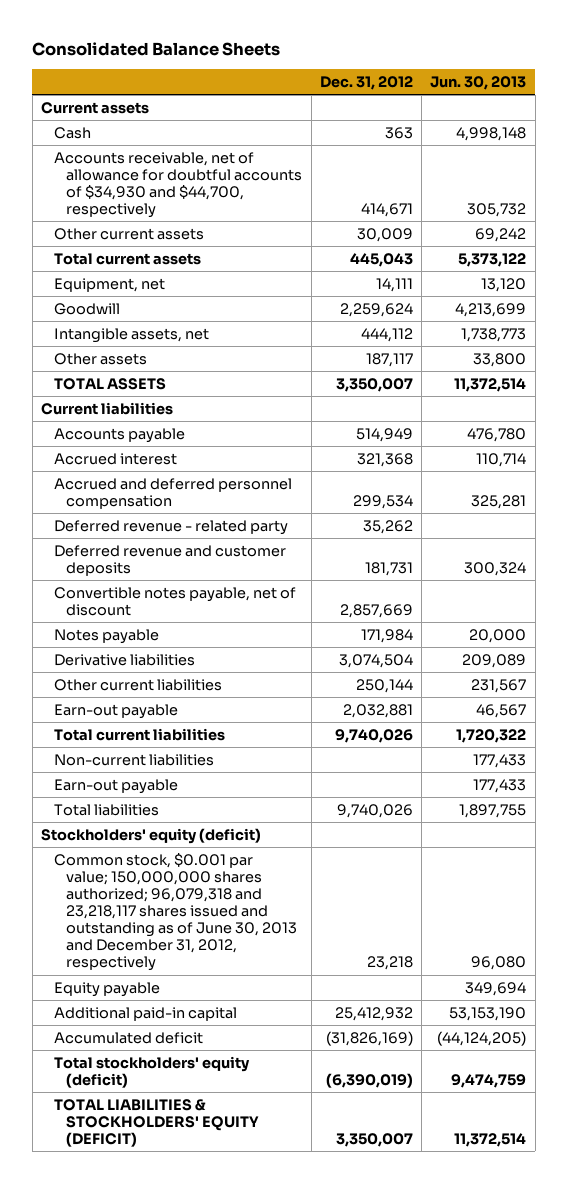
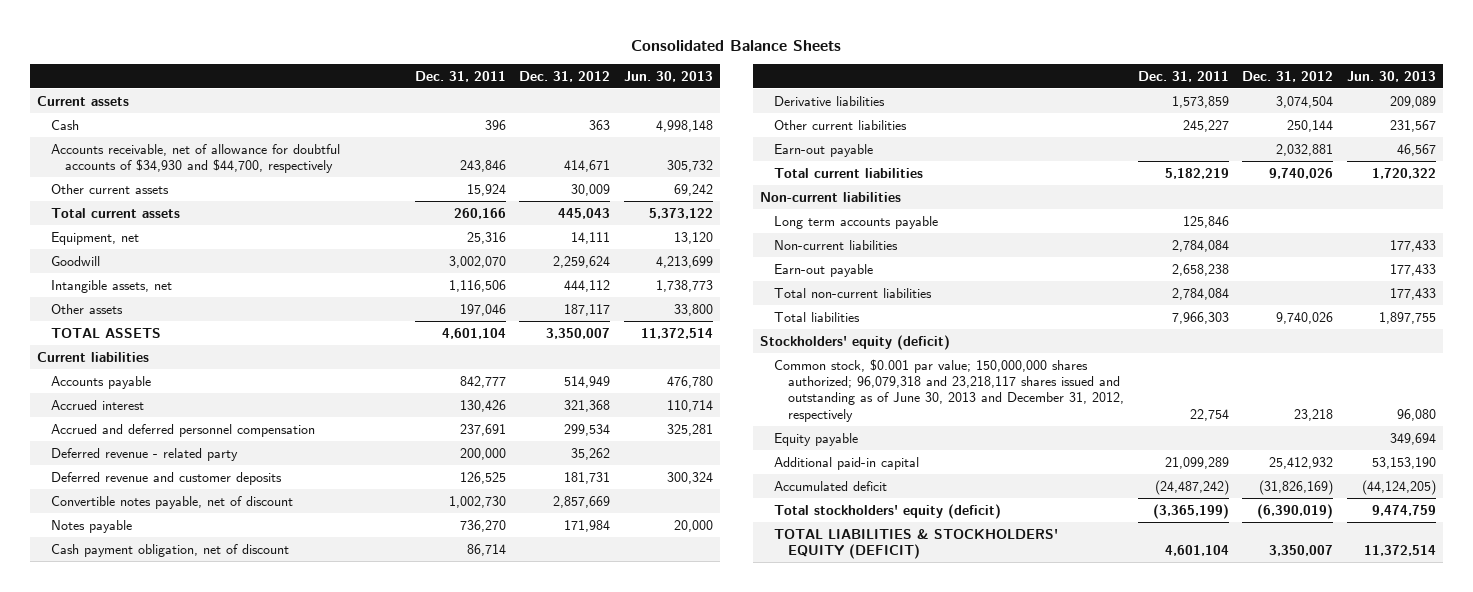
- | Dec. 31, 2012 | Jun. 30, 2013
+ | Dec. 31, 2011 | Dec. 31, 2012 | Jun. 30, 2013
+ Cash payment obligation, net of discount | 86,714 | |
+ Non-current liabilities
+ Long term accounts payable | 125,846 | |
+ Total non-current liabilities | 2,784,084 | | 177,433

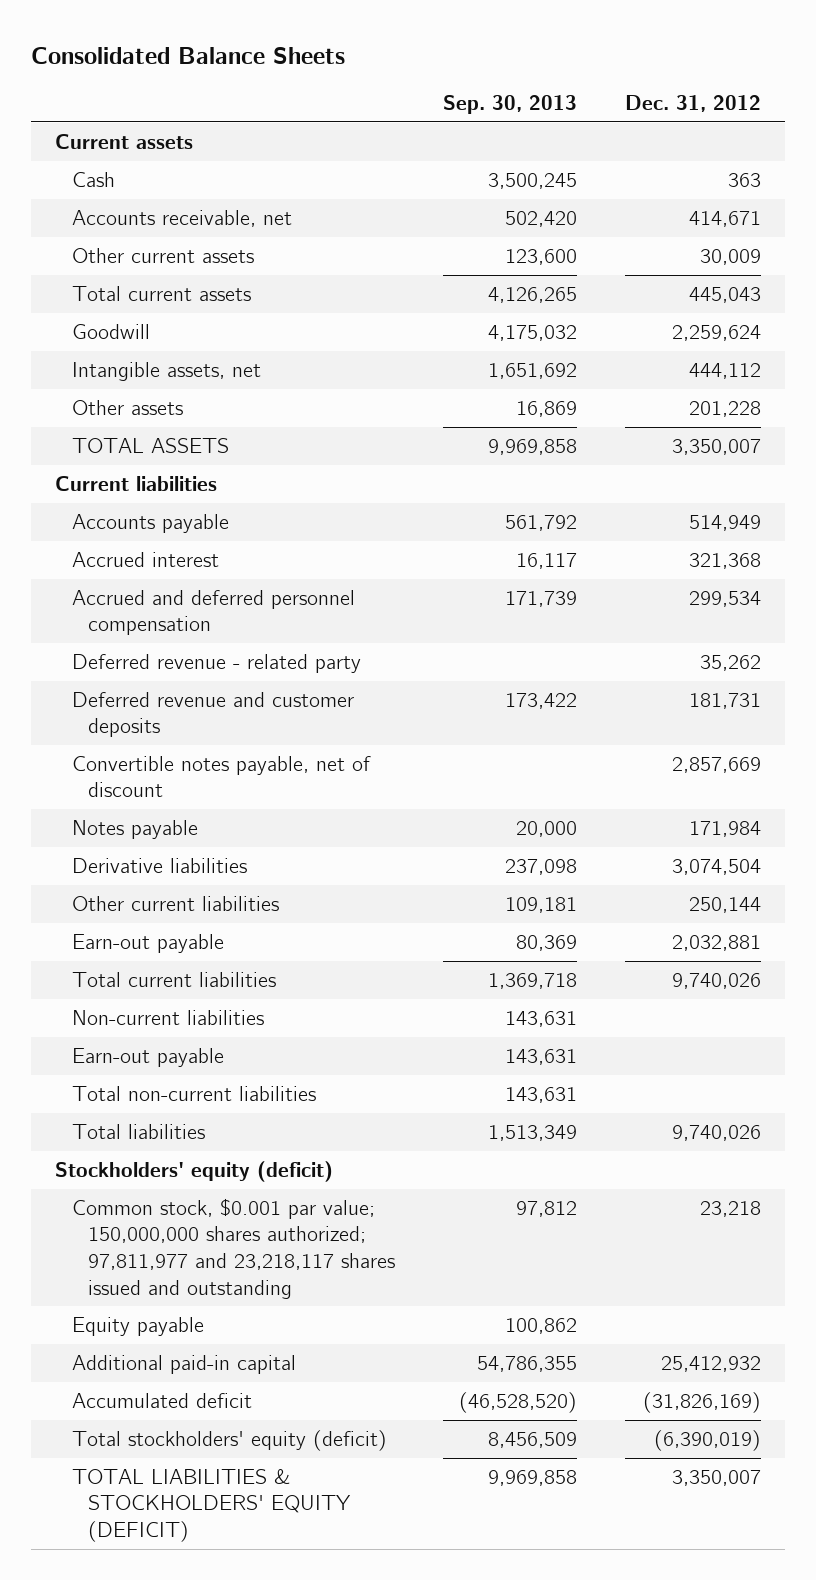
- | Dec. 31, 2011 | Dec. 31, 2012 | Jun. 30, 2013
+ | Sep. 30, 2013 | Dec. 31, 2012
- Accounts receivable, net of allowance for doubtful accounts of $34,930 and $44,700, respectively | 243,846 | 414,671 | 305,732
+ Accounts receivable, net | 502,420 | 414,671
- Equipment, net | 25,316 | 14,111 | 13,120
- Other assets | 197,046 | 187,117 | 33,800
+ Other assets | 16,869 | 201,228
- Cash payment obligation, net of discount | 86,714 | |
- Long term accounts payable | 125,846 | |
- Non-current liabilities | 2,784,084 | | 177,433
- Common stock, $0.001 par value; 150,000,000 shares authorized; 96,079,318 and 23,218,117 shares issued and outstanding as of June 30, 2013 and December 31, 2012, respectively | 22,754 | 23,218 | 96,080
+ Common stock, $0.001 par value; 150,000,000 shares authorized; 97,811,977 and 23,218,117 shares issued and outstanding | 97,812 | 23,218

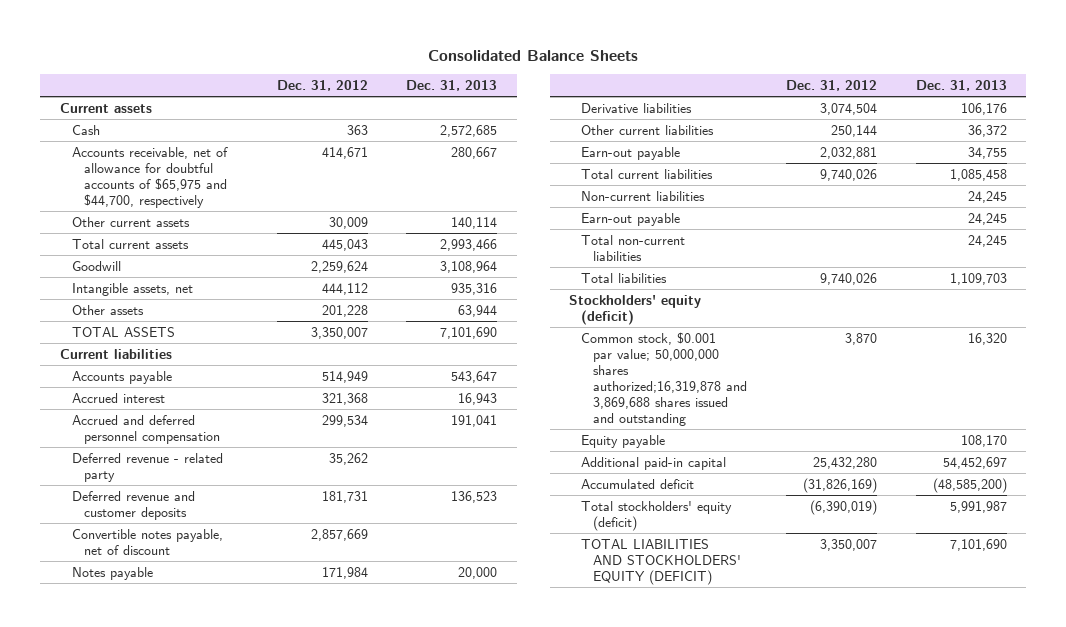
- | Sep. 30, 2013 | Dec. 31, 2012
+ | Dec. 31, 2012 | Dec. 31, 2013
- Accounts receivable, net | 502,420 | 414,671
+ Accounts receivable, net of allowance for doubtful accounts of $65,975 and $44,700, respectively | 414,671 | 280,667
- Common stock, $0.001 par value; 150,000,000 shares authorized; 97,811,977 and 23,218,117 shares issued and outstanding | 97,812 | 23,218
+ Common stock, $0.001 par value; 50,000,000 shares authorized;16,319,878 and 3,869,688 shares issued and outstanding | 3,870 | 16,320
- Additional paid-in capital | 54,786,355 | 25,412,932
+ Additional paid-in capital | 25,432,280 | 54,452,697
- TOTAL LIABILITIES & STOCKHOLDERS' EQUITY (DEFICIT) | 9,969,858 | 3,350,007
+ TOTAL LIABILITIES AND STOCKHOLDERS' EQUITY (DEFICIT) | 3,350,007 | 7,101,690

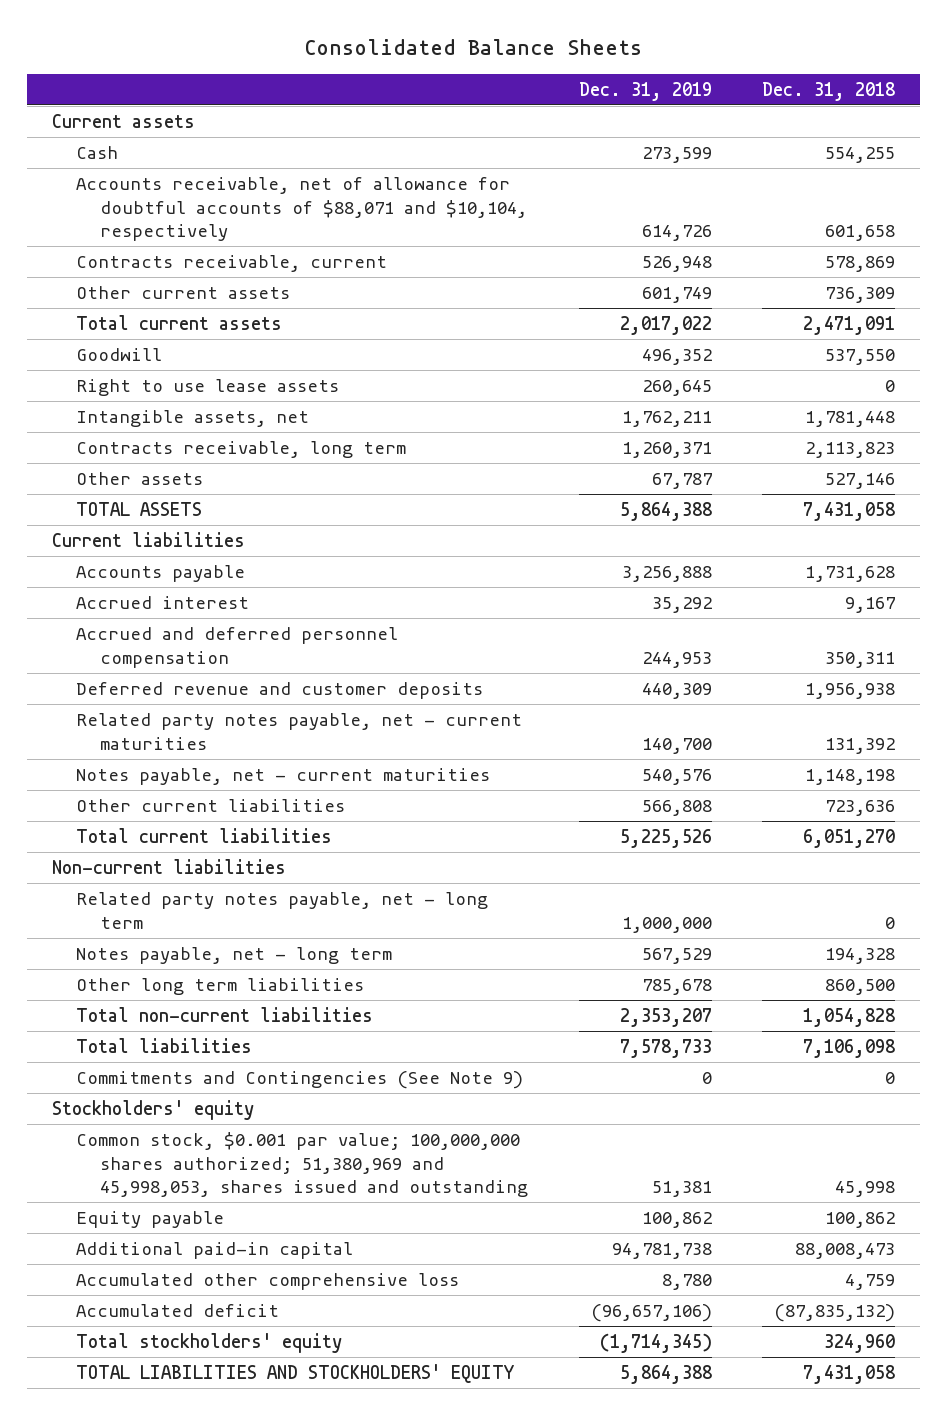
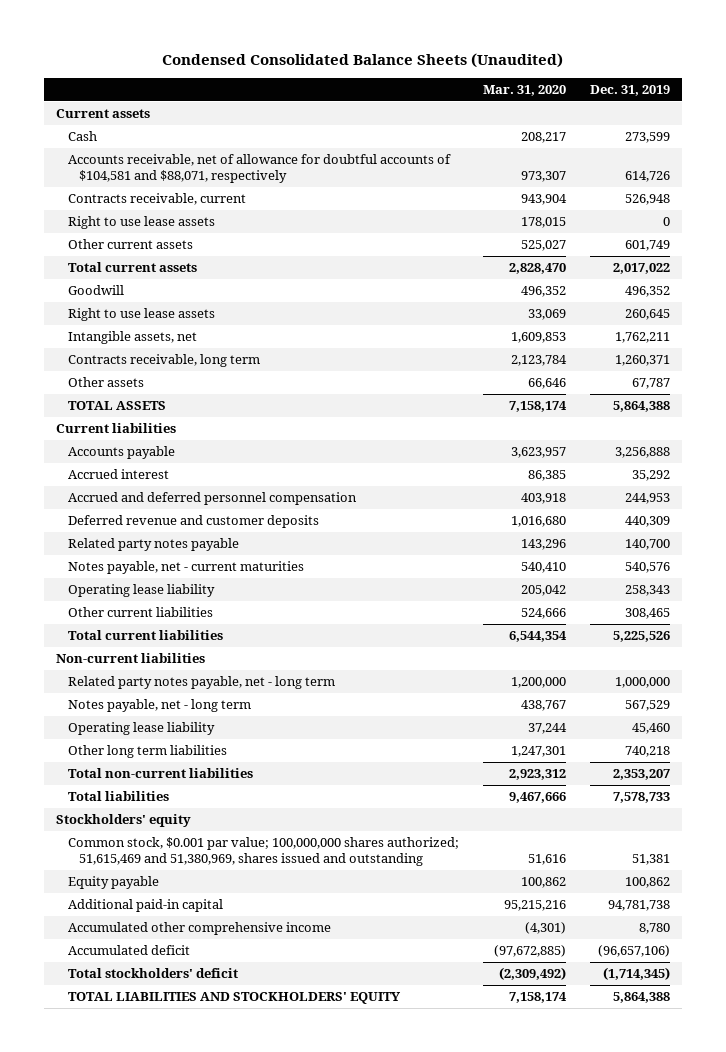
- Consolidated Balance Sheets
+ Condensed Consolidated Balance Sheets (Unaudited)
- | Dec. 31, 2019 | Dec. 31, 2018
+ | Mar. 31, 2020 | Dec. 31, 2019
- Accounts receivable, net of allowance for doubtful accounts of $88,071 and $10,104, respectively | 614,726 | 601,658
+ Accounts receivable, net of allowance for doubtful accounts of $104,581 and $88,071, respectively | 973,307 | 614,726
+ Right to use lease assets | 178,015 | 0
- Related party notes payable, net - current maturities | 140,700 | 131,392
+ Related party notes payable | 143,296 | 140,700
- Other current liabilities | 566,808 | 723,636
+ Operating lease liability | 205,042 | 258,343
+ Other current liabilities | 524,666 | 308,465
- Other long term liabilities | 785,678 | 860,500
+ Operating lease liability | 37,244 | 45,460
+ Other long term liabilities | 1,247,301 | 740,218
- Commitments and Contingencies (See Note 9) | 0 | 0
- Common stock, $0.001 par value; 100,000,000 shares authorized; 51,380,969 and 45,998,053, shares issued and outstanding | 51,381 | 45,998
+ Common stock, $0.001 par value; 100,000,000 shares authorized; 51,615,469 and 51,380,969, shares issued and outstanding | 51,616 | 51,381
- Accumulated other comprehensive loss | 8,780 | 4,759
+ Accumulated other comprehensive income | (4,301) | 8,780
- Total stockholders' equity | (1,714,345) | 324,960
+ Total stockholders' deficit | (2,309,492) | (1,714,345)

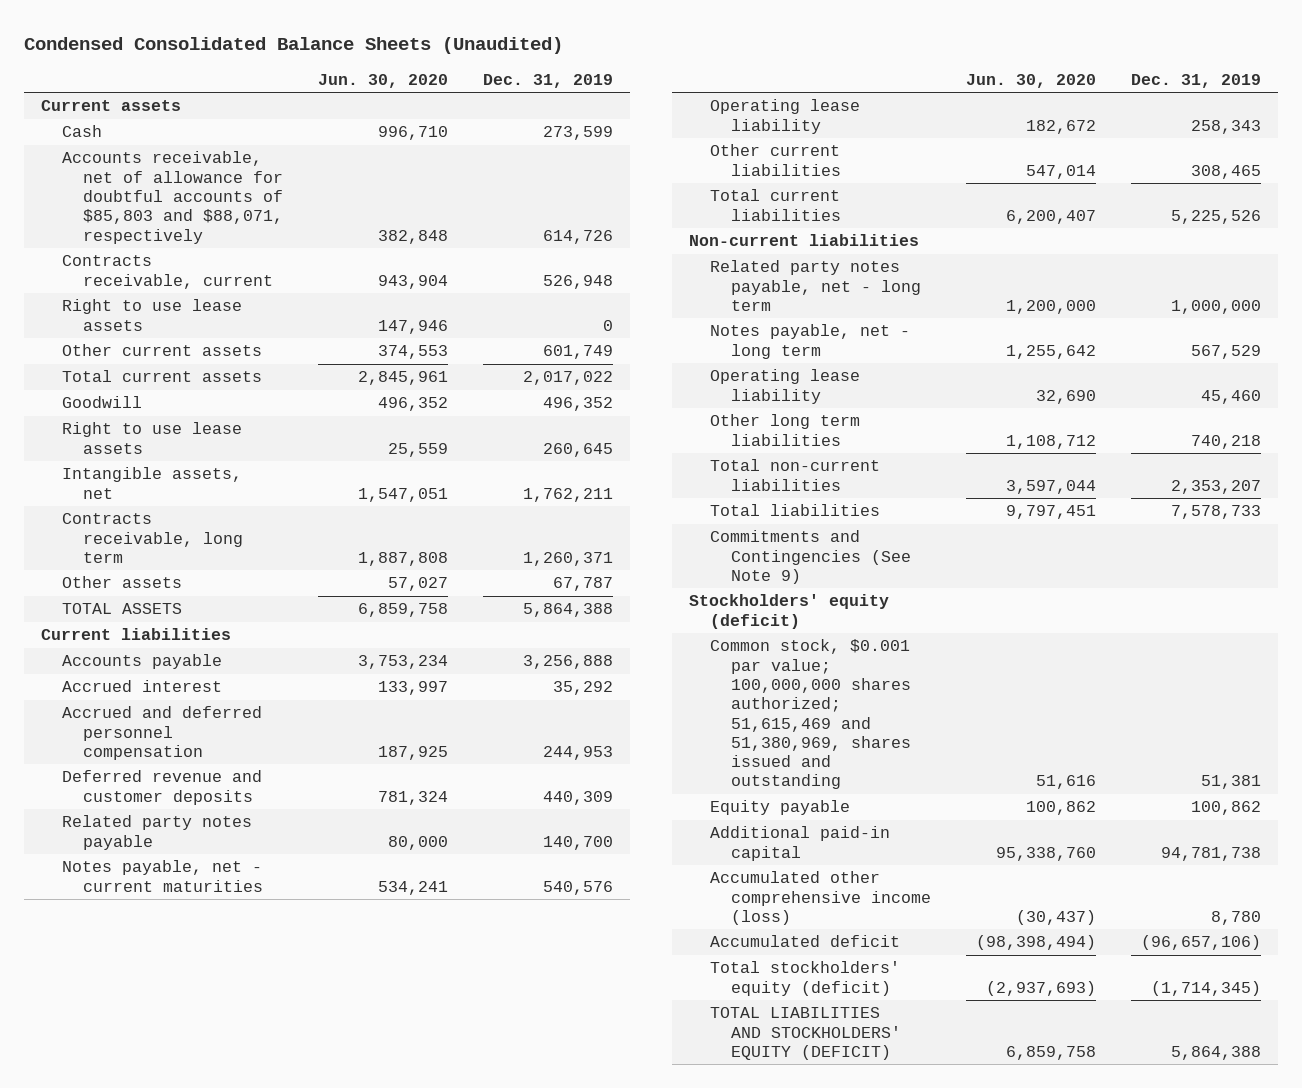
- | Mar. 31, 2020 | Dec. 31, 2019
+ | Jun. 30, 2020 | Dec. 31, 2019
- Accounts receivable, net of allowance for doubtful accounts of $104,581 and $88,071, respectively | 973,307 | 614,726
+ Accounts receivable, net of allowance for doubtful accounts of $85,803 and $88,071, respectively | 382,848 | 614,726
- Stockholders' equity
+ Commitments and Contingencies (See Note 9)
+ Stockholders' equity (deficit)
- Accumulated other comprehensive income | (4,301) | 8,780
+ Accumulated other comprehensive income (loss) | (30,437) | 8,780
- Total stockholders' deficit | (2,309,492) | (1,714,345)
- TOTAL LIABILITIES AND STOCKHOLDERS' EQUITY | 7,158,174 | 5,864,388
+ Total stockholders' equity (deficit) | (2,937,693) | (1,714,345)
+ TOTAL LIABILITIES AND STOCKHOLDERS' EQUITY (DEFICIT) | 6,859,758 | 5,864,388

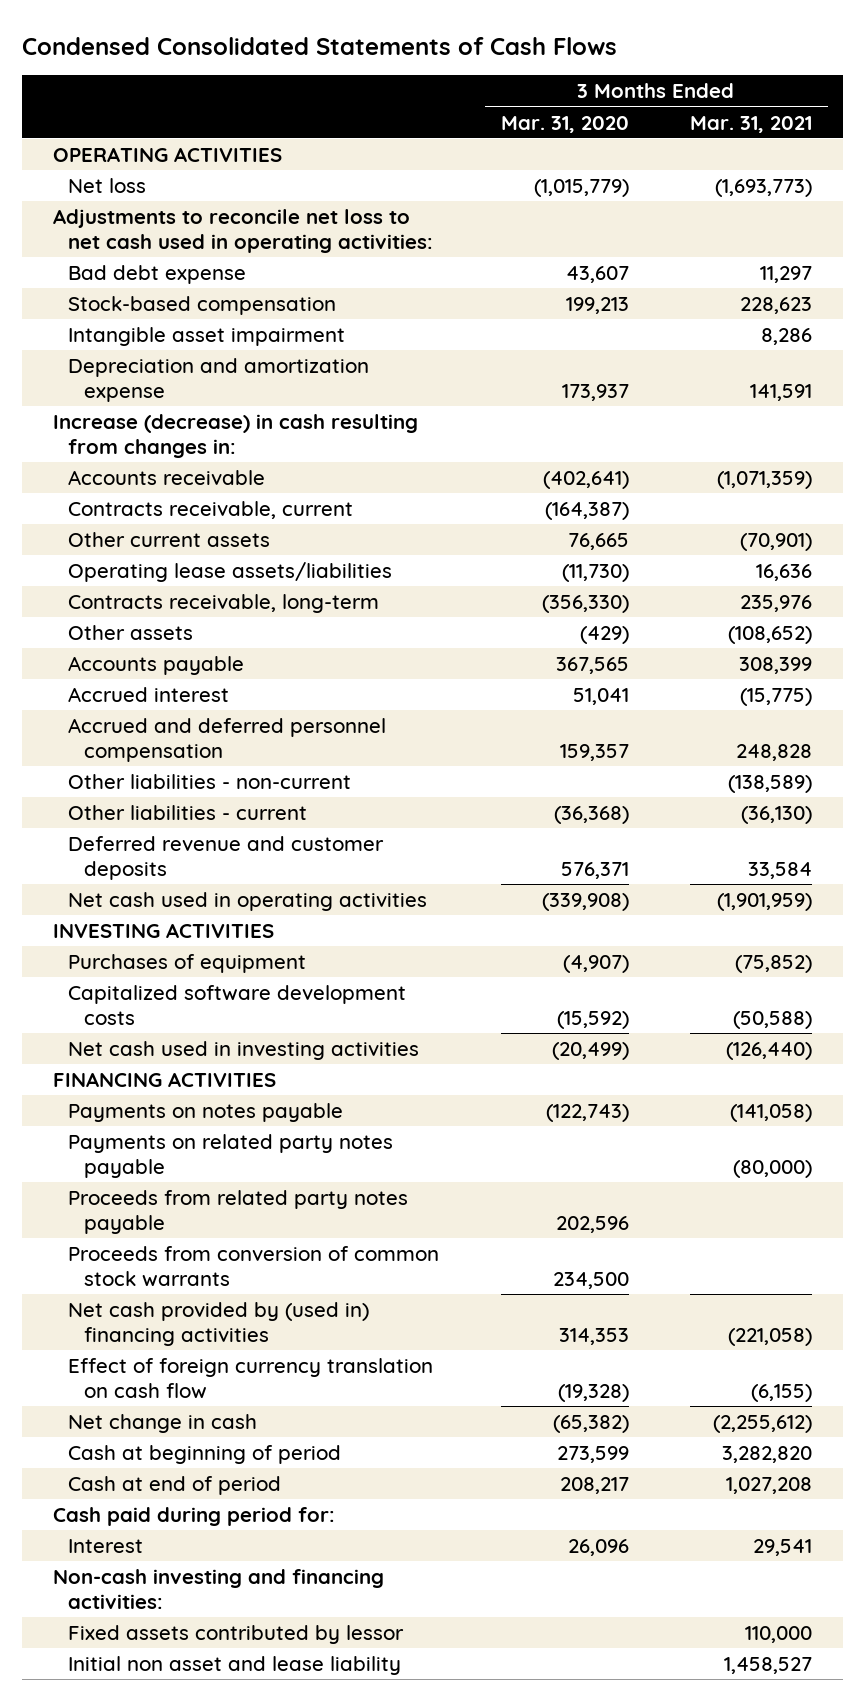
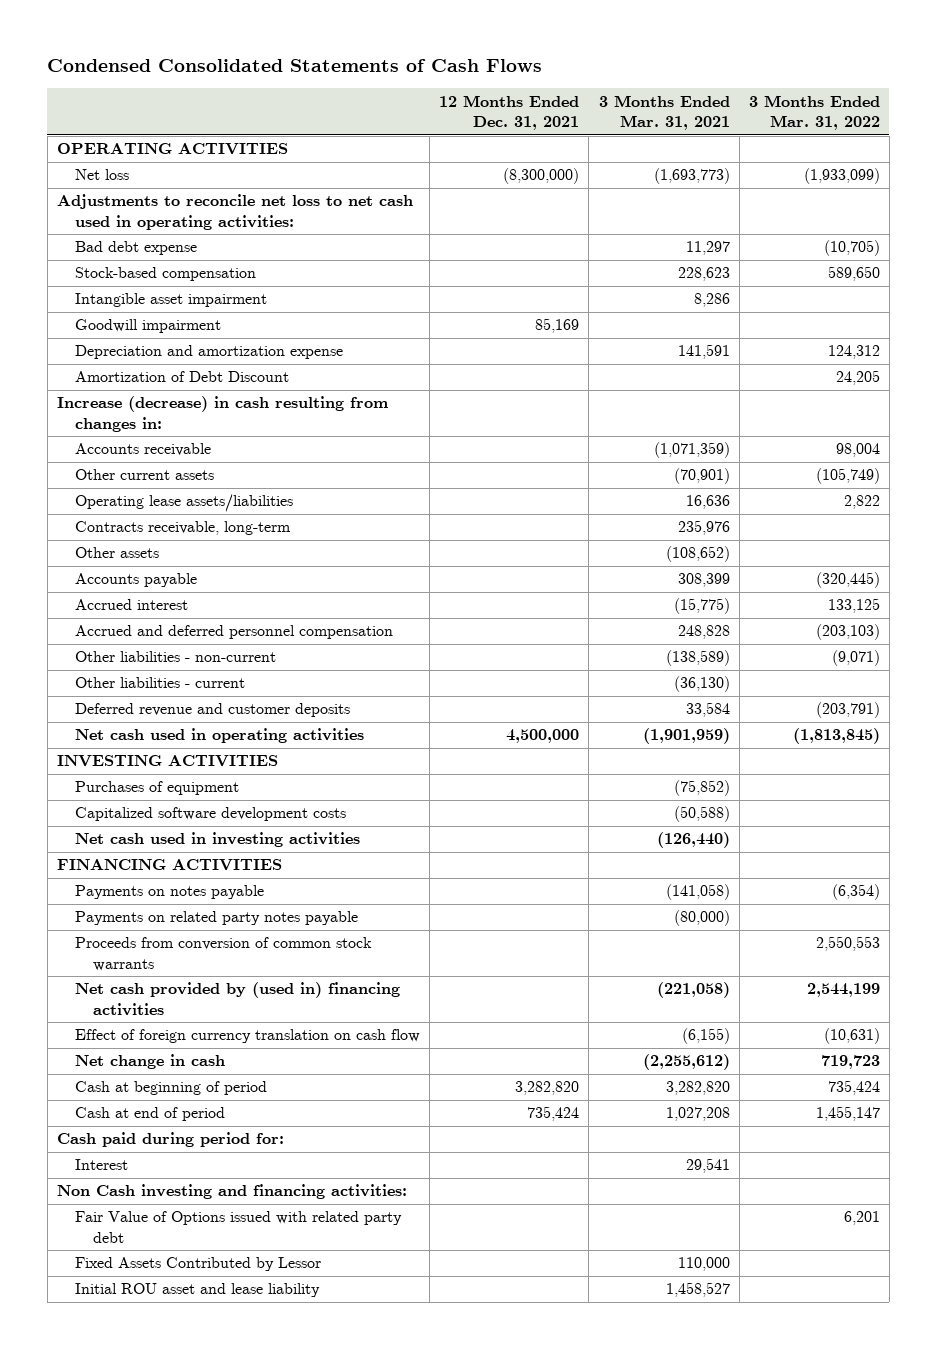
- | 3 Months Ended Mar. 31, 2020 | 3 Months Ended Mar. 31, 2021
+ | 12 Months Ended Dec. 31, 2021 | 3 Months Ended Mar. 31, 2021 | 3 Months Ended Mar. 31, 2022
+ Goodwill impairment | 85,169 | |
+ Amortization of Debt Discount | | | 24,205
- Contracts receivable, current | (164,387) |
- Proceeds from related party notes payable | 202,596 |
- Non-cash investing and financing activities:
- Fixed assets contributed by lessor | | 110,000
- Initial non asset and lease liability | | 1,458,527
+ Non Cash investing and financing activities:
+ Fair Value of Options issued with related party debt | | | 6,201
+ Fixed Assets Contributed by Lessor | | 110,000 |
+ Initial ROU asset and lease liability | | 1,458,527 |

